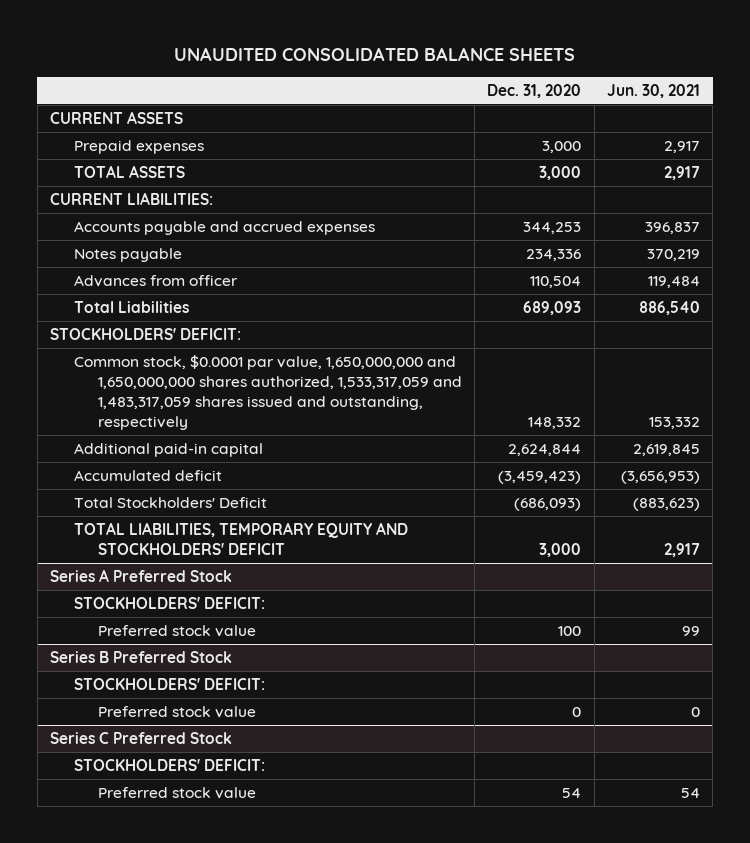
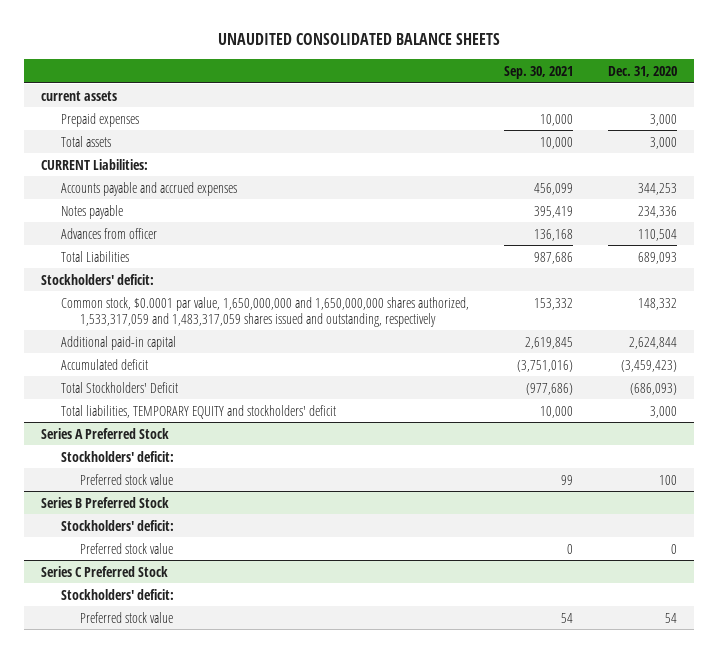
- | Dec. 31, 2020 | Jun. 30, 2021
+ | Sep. 30, 2021 | Dec. 31, 2020
- CURRENT ASSETS
+ current assets
- TOTAL ASSETS | 3,000 | 2,917
- CURRENT LIABILITIES:
+ Total assets | 10,000 | 3,000
+ CURRENT Liabilities:
- STOCKHOLDERS' DEFICIT:
+ Stockholders' deficit:
- TOTAL LIABILITIES, TEMPORARY EQUITY AND STOCKHOLDERS' DEFICIT | 3,000 | 2,917
+ Total liabilities, TEMPORARY EQUITY and stockholders' deficit | 10,000 | 3,000
@ Series A Preferred Stock
- STOCKHOLDERS' DEFICIT:
+ Stockholders' deficit:
@ Series B Preferred Stock
- STOCKHOLDERS' DEFICIT:
+ Stockholders' deficit:
@ Series C Preferred Stock
- STOCKHOLDERS' DEFICIT:
+ Stockholders' deficit:

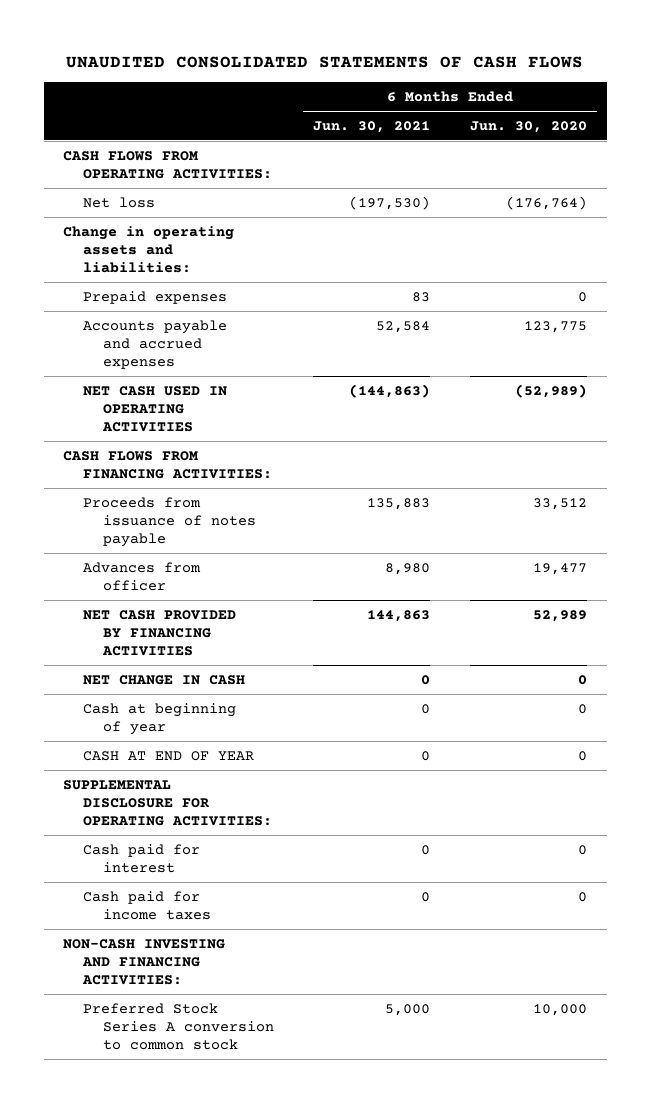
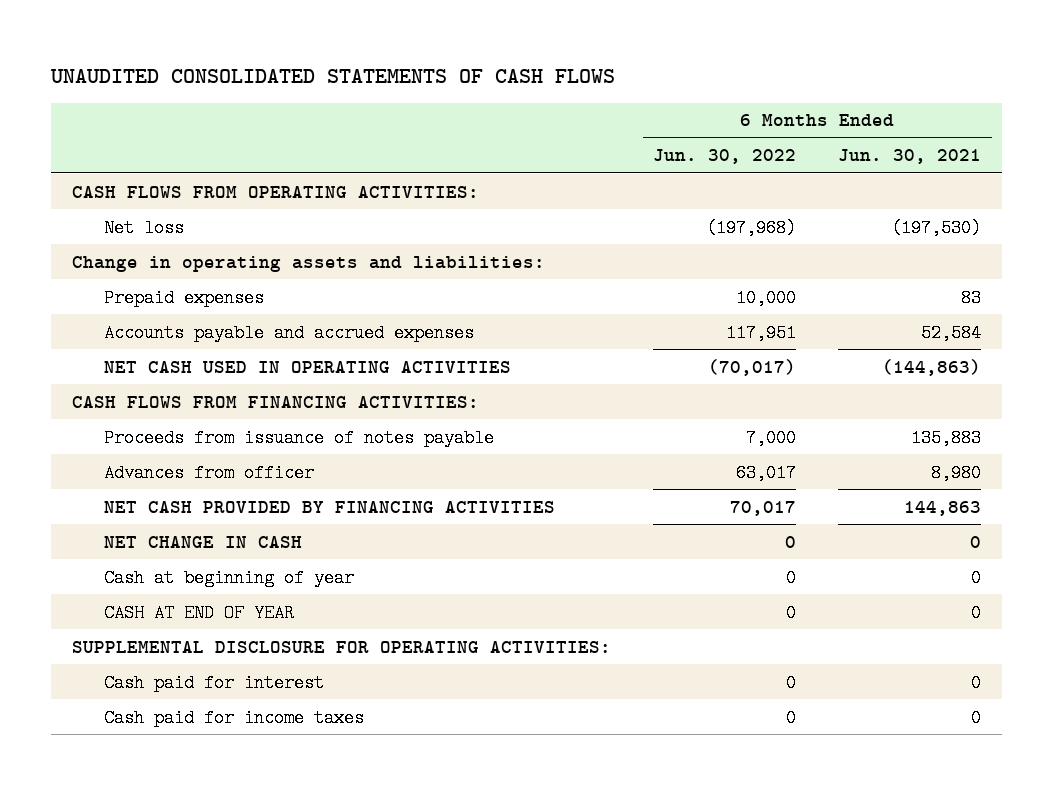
- | 6 Months Ended Jun. 30, 2021 | 6 Months Ended Jun. 30, 2020
+ | 6 Months Ended Jun. 30, 2022 | 6 Months Ended Jun. 30, 2021
- NON-CASH INVESTING AND FINANCING ACTIVITIES:
- Preferred Stock Series A conversion to common stock | 5,000 | 10,000

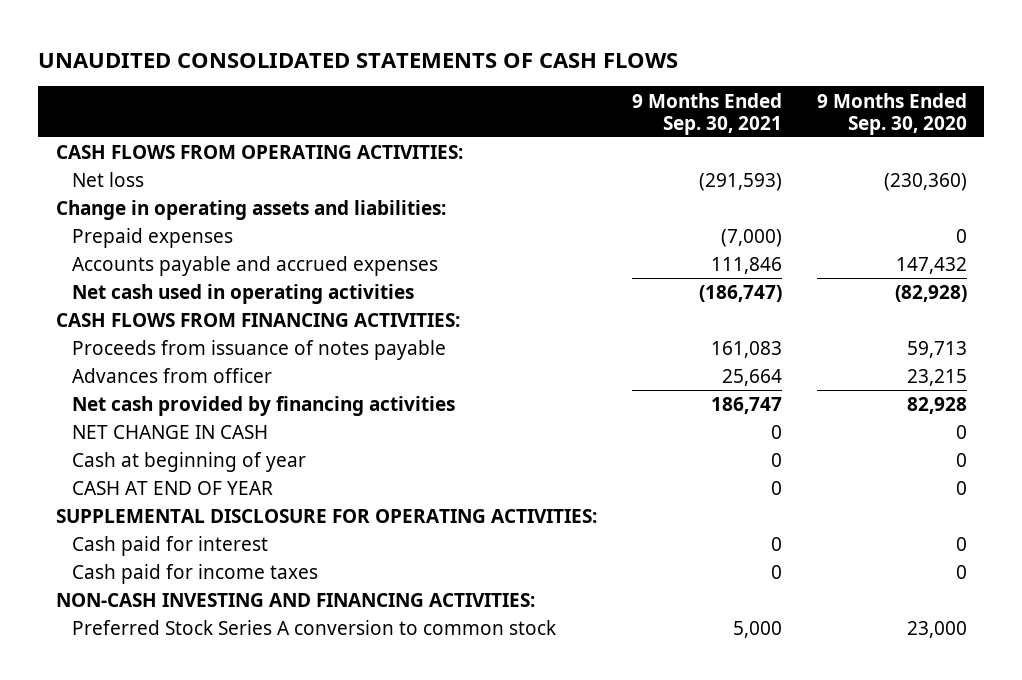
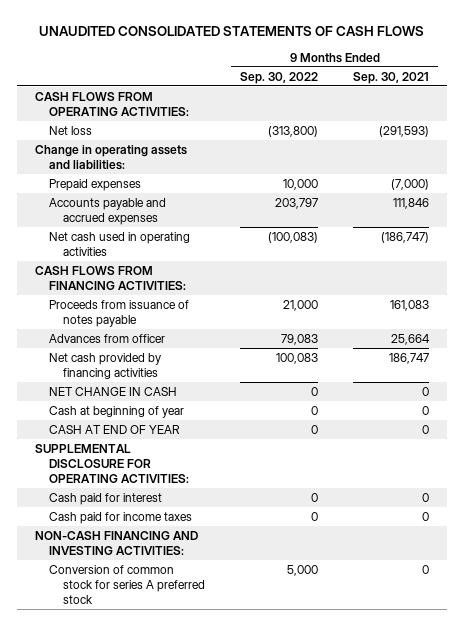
- | 9 Months Ended Sep. 30, 2021 | 9 Months Ended Sep. 30, 2020
+ | 9 Months Ended Sep. 30, 2022 | 9 Months Ended Sep. 30, 2021
- NON-CASH INVESTING AND FINANCING ACTIVITIES:
- Preferred Stock Series A conversion to common stock | 5,000 | 23,000
+ NON-CASH FINANCING AND INVESTING ACTIVITIES:
+ Conversion of common stock for series A preferred stock | 5,000 | 0

